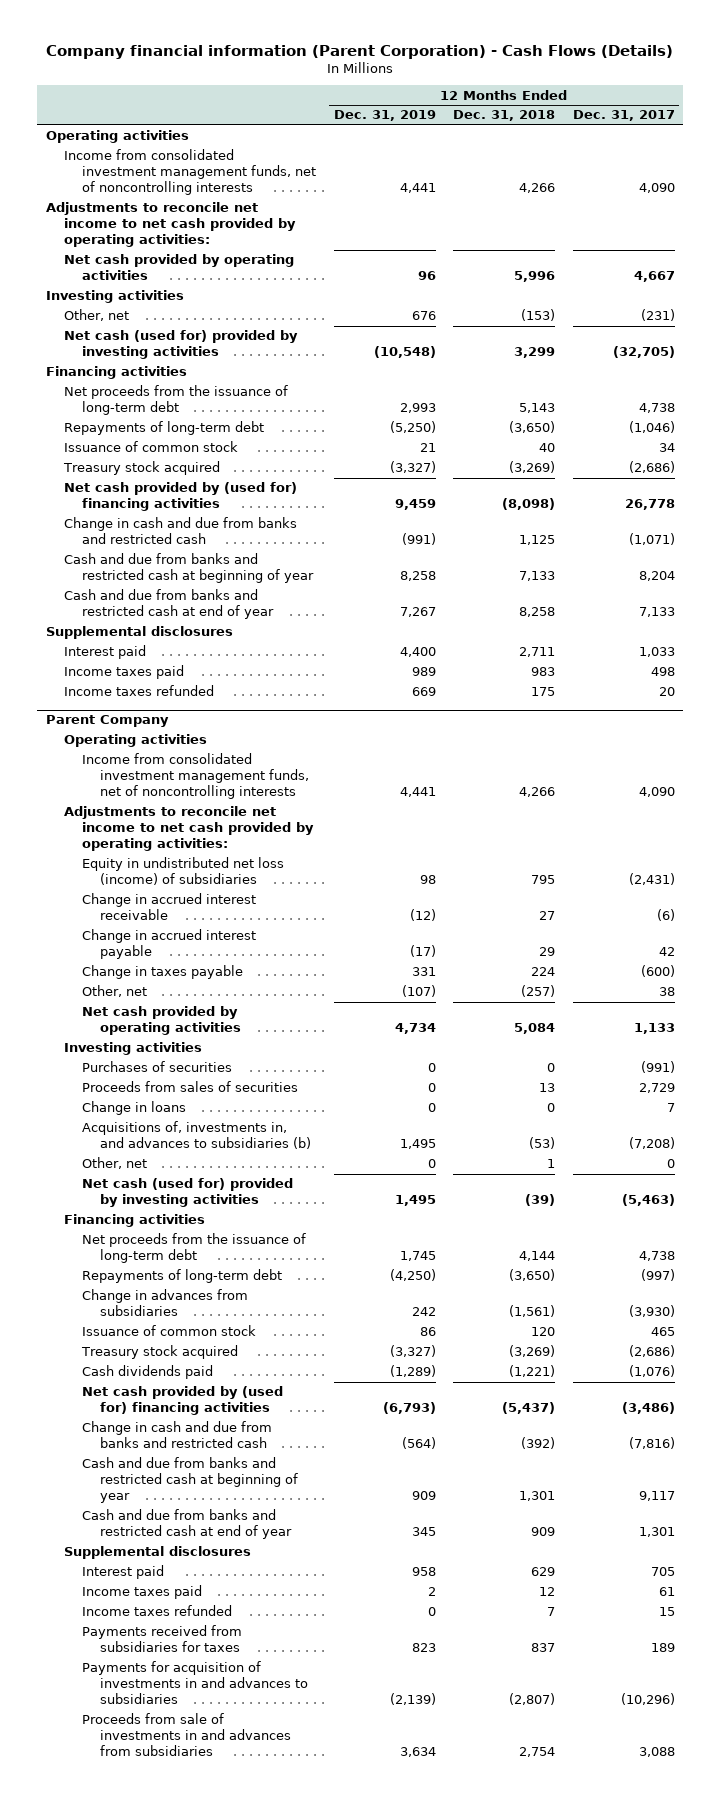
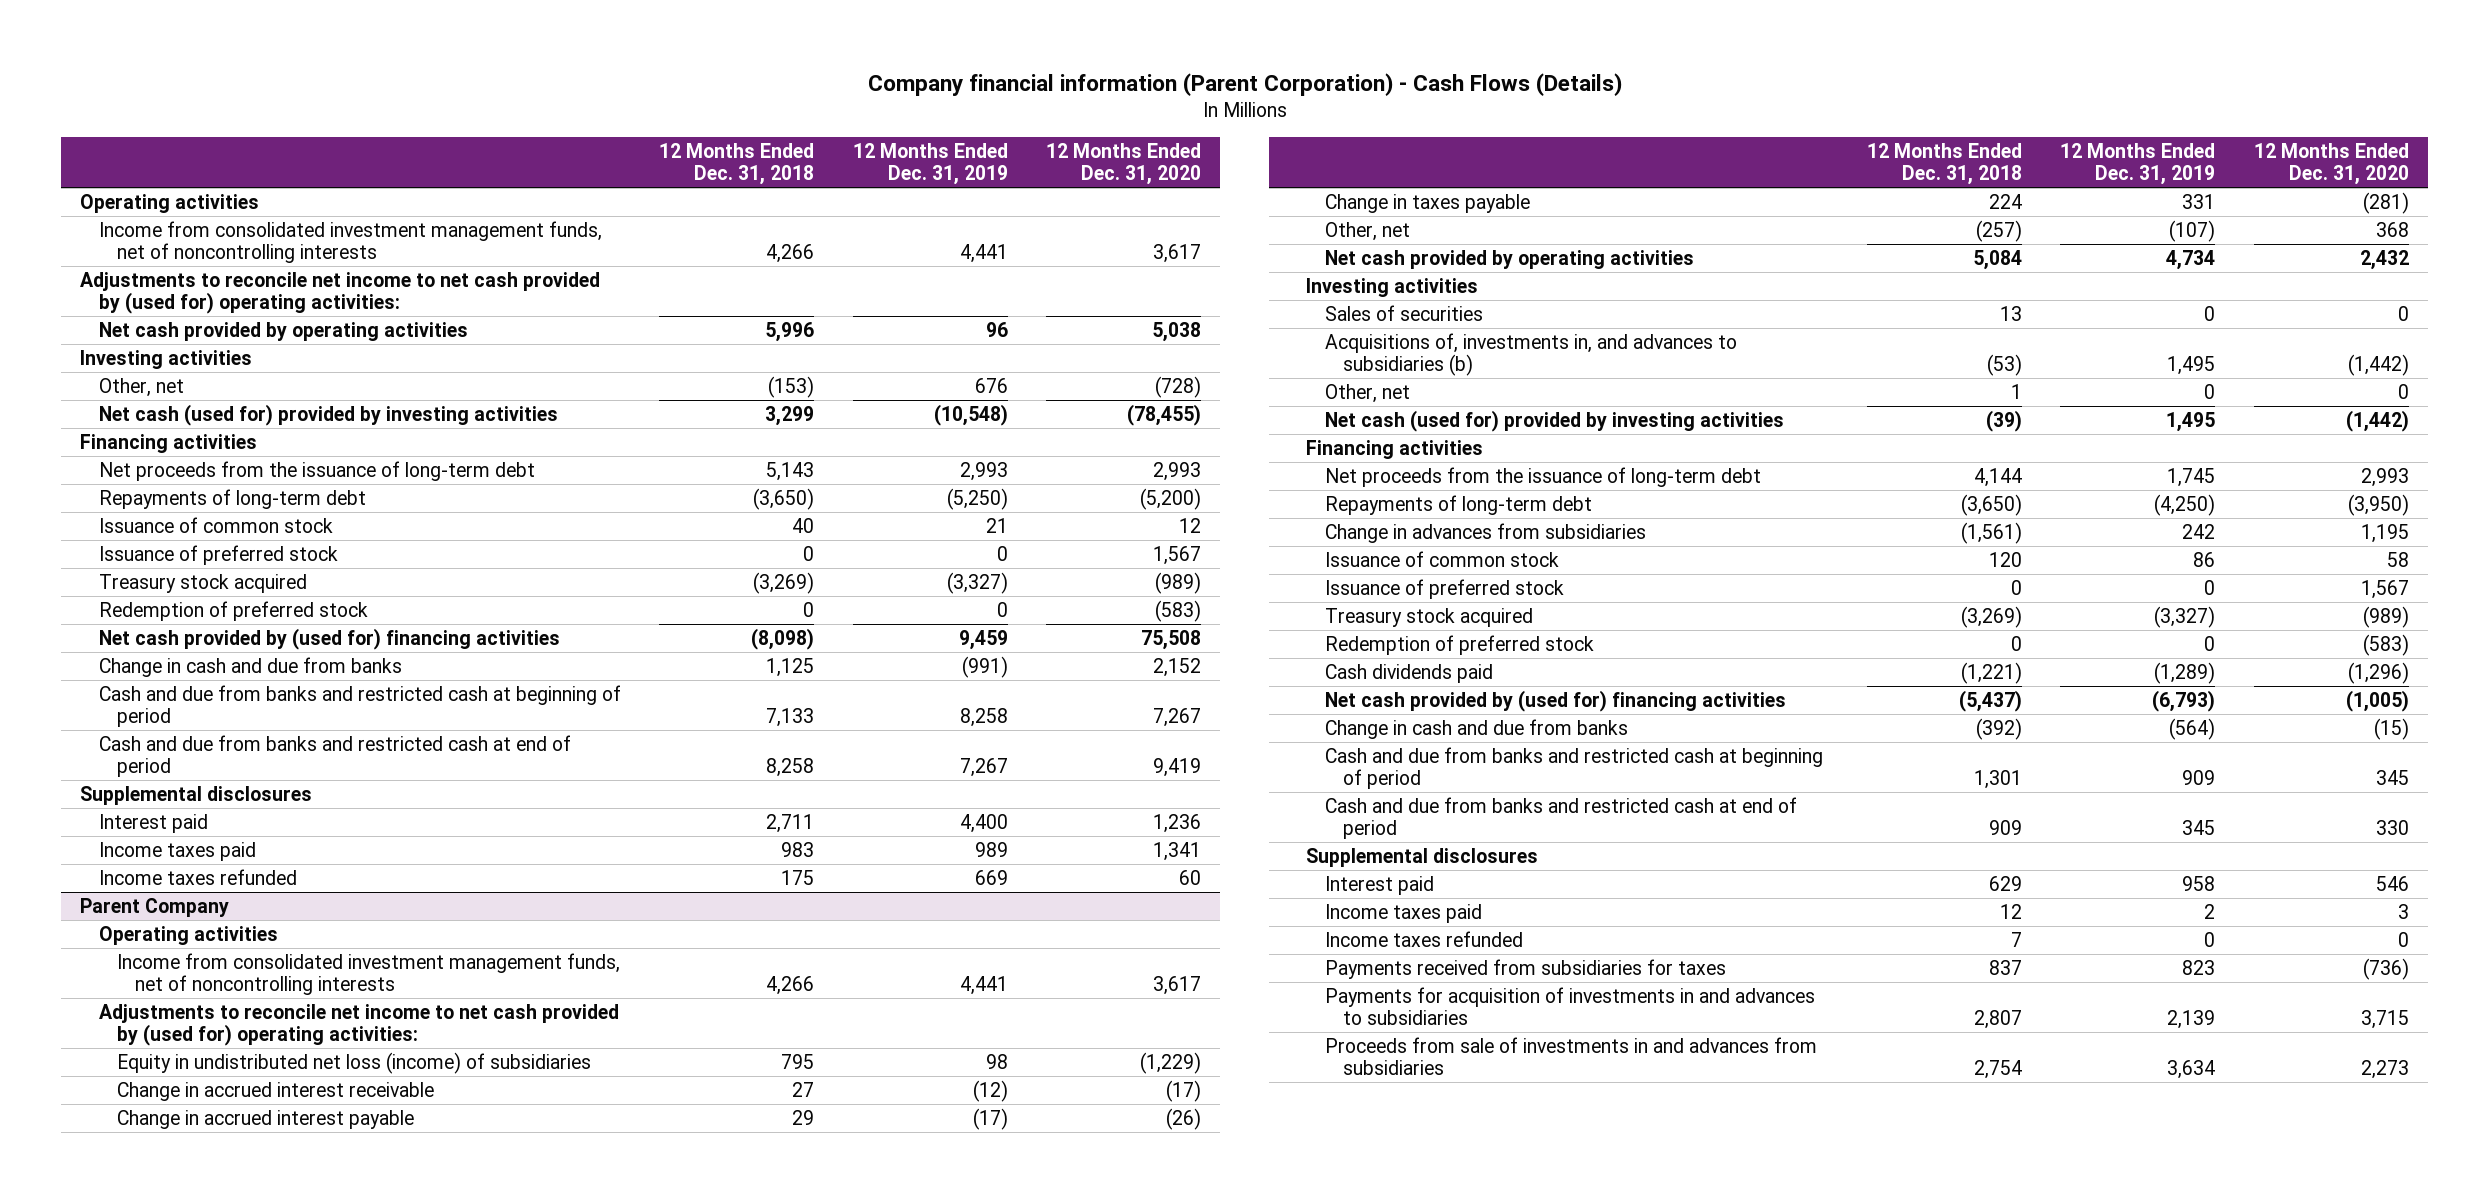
- | 12 Months Ended Dec. 31, 2019 | 12 Months Ended Dec. 31, 2018 | 12 Months Ended Dec. 31, 2017
+ | 12 Months Ended Dec. 31, 2018 | 12 Months Ended Dec. 31, 2019 | 12 Months Ended Dec. 31, 2020
- Adjustments to reconcile net income to net cash provided by operating activities:
+ Adjustments to reconcile net income to net cash provided by (used for) operating activities:
+ Issuance of preferred stock | 0 | 0 | 1,567
+ Redemption of preferred stock | 0 | 0 | (583)
- Change in cash and due from banks and restricted cash | (991) | 1,125 | (1,071)
- Cash and due from banks and restricted cash at beginning of year | 8,258 | 7,133 | 8,204
- Cash and due from banks and restricted cash at end of year | 7,267 | 8,258 | 7,133
+ Change in cash and due from banks | 1,125 | (991) | 2,152
+ Cash and due from banks and restricted cash at beginning of period | 7,133 | 8,258 | 7,267
+ Cash and due from banks and restricted cash at end of period | 8,258 | 7,267 | 9,419
@ Parent Company
- Adjustments to reconcile net income to net cash provided by operating activities:
+ Adjustments to reconcile net income to net cash provided by (used for) operating activities:
- Purchases of securities | 0 | 0 | (991)
- Proceeds from sales of securities | 0 | 13 | 2,729
- Change in loans | 0 | 0 | 7
+ Sales of securities | 13 | 0 | 0
+ Issuance of preferred stock | 0 | 0 | 1,567
+ Redemption of preferred stock | 0 | 0 | (583)
- Change in cash and due from banks and restricted cash | (564) | (392) | (7,816)
- Cash and due from banks and restricted cash at beginning of year | 909 | 1,301 | 9,117
- Cash and due from banks and restricted cash at end of year | 345 | 909 | 1,301
+ Change in cash and due from banks | (392) | (564) | (15)
+ Cash and due from banks and restricted cash at beginning of period | 1,301 | 909 | 345
+ Cash and due from banks and restricted cash at end of period | 909 | 345 | 330
- Payments for acquisition of investments in and advances to subsidiaries | (2,139) | (2,807) | (10,296)
+ Payments for acquisition of investments in and advances to subsidiaries | 2,807 | 2,139 | 3,715

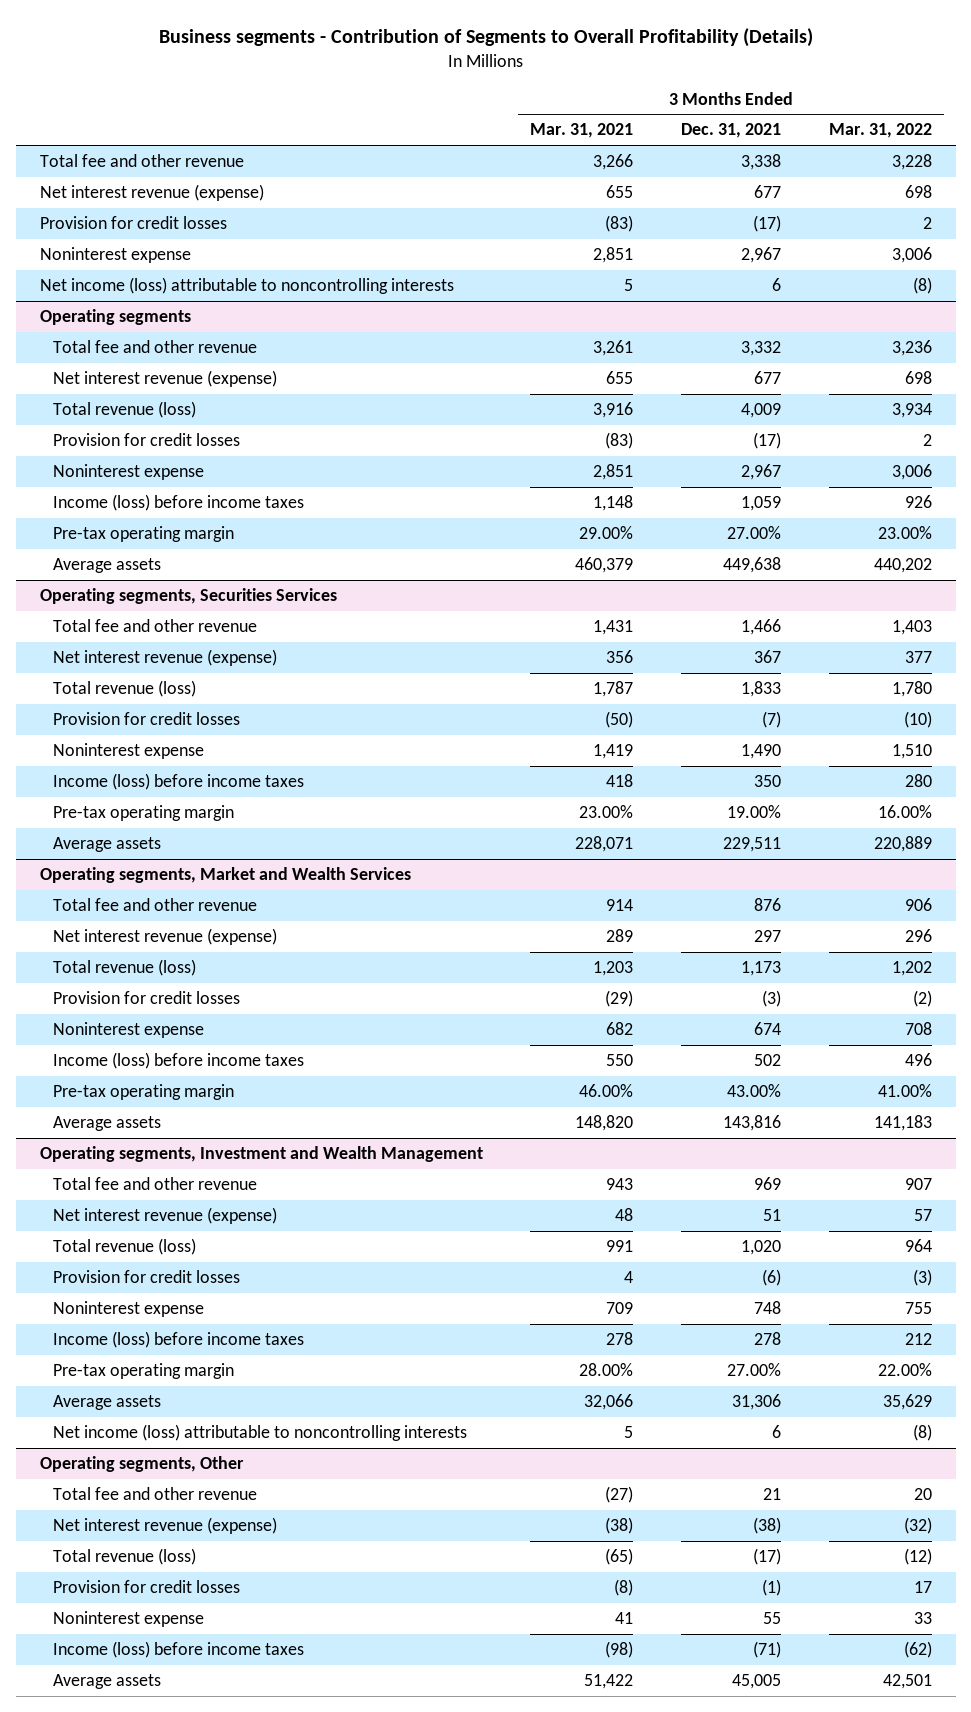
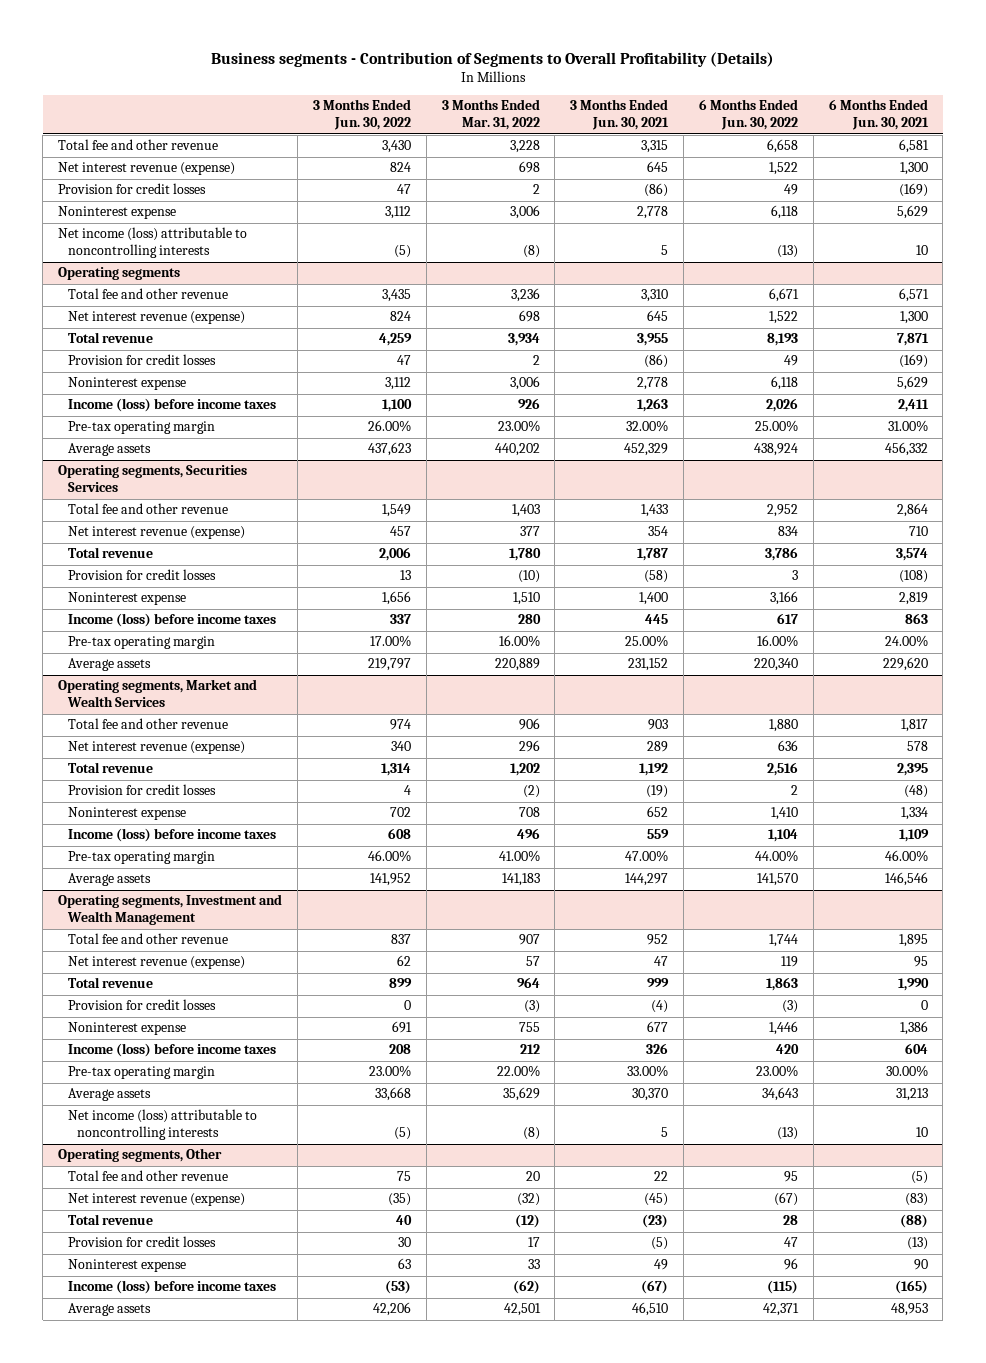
- | 3 Months Ended Mar. 31, 2021 | 3 Months Ended Dec. 31, 2021 | 3 Months Ended Mar. 31, 2022
+ | 3 Months Ended Jun. 30, 2022 | 3 Months Ended Mar. 31, 2022 | 3 Months Ended Jun. 30, 2021 | 6 Months Ended Jun. 30, 2022 | 6 Months Ended Jun. 30, 2021
@ Operating segments
- Total revenue (loss) | 3,916 | 4,009 | 3,934
+ Total revenue | 4,259 | 3,934 | 3,955 | 8,193 | 7,871
@ Operating segments, Securities Services
- Total revenue (loss) | 1,787 | 1,833 | 1,780
+ Total revenue | 2,006 | 1,780 | 1,787 | 3,786 | 3,574
@ Operating segments, Market and Wealth Services
- Total revenue (loss) | 1,203 | 1,173 | 1,202
+ Total revenue | 1,314 | 1,202 | 1,192 | 2,516 | 2,395
@ Operating segments, Investment and Wealth Management
- Total revenue (loss) | 991 | 1,020 | 964
+ Total revenue | 899 | 964 | 999 | 1,863 | 1,990
@ Operating segments, Other
- Total revenue (loss) | (65) | (17) | (12)
+ Total revenue | 40 | (12) | (23) | 28 | (88)

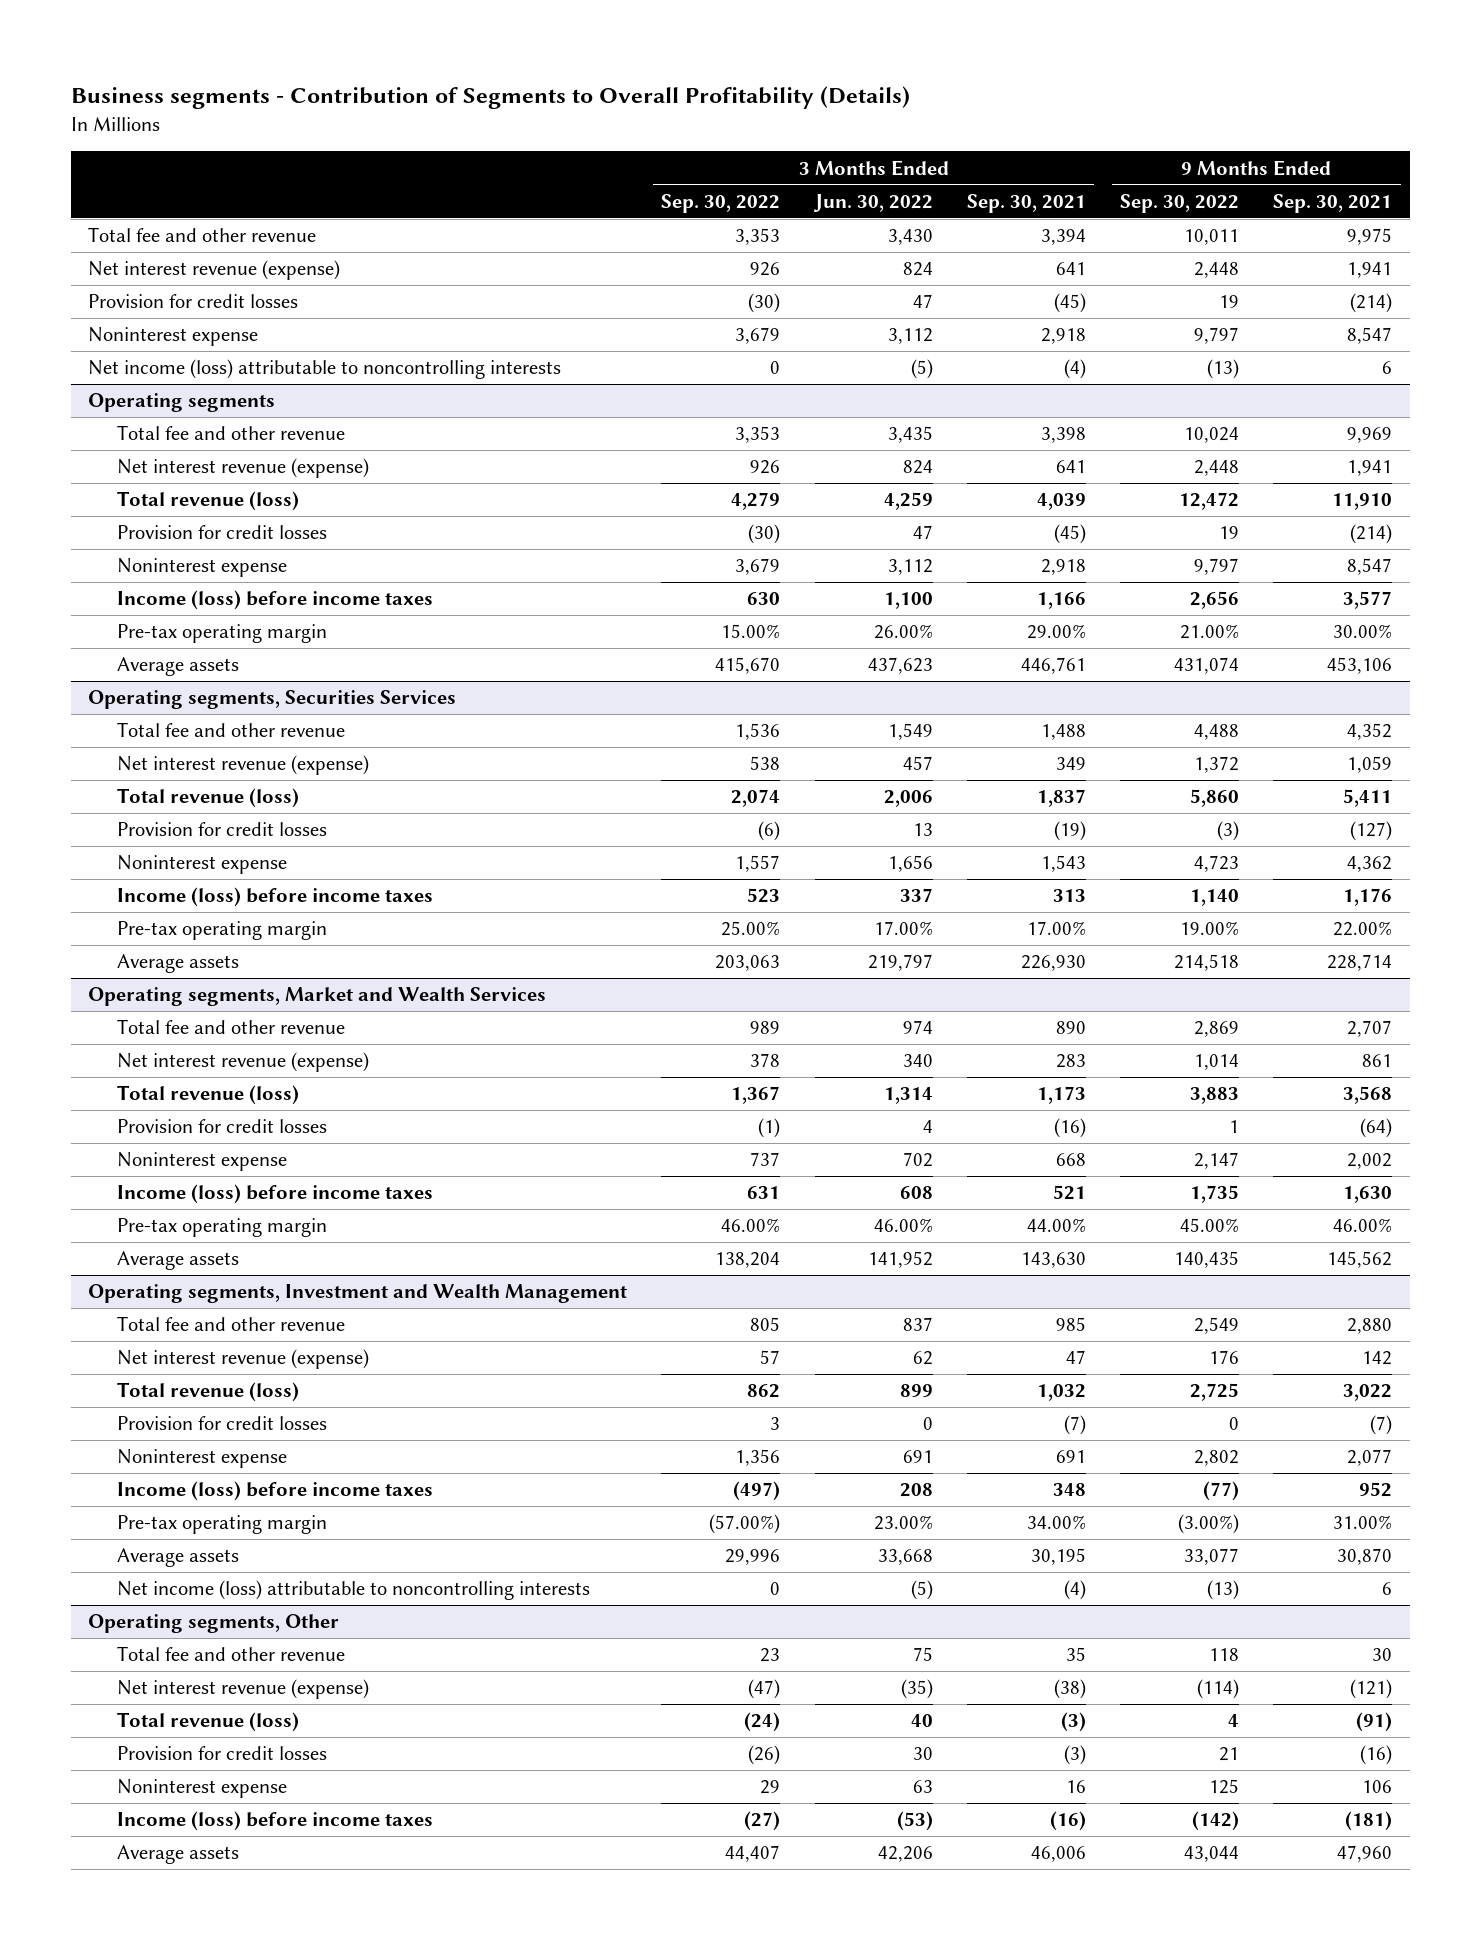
- | 3 Months Ended Jun. 30, 2022 | 3 Months Ended Mar. 31, 2022 | 3 Months Ended Jun. 30, 2021 | 6 Months Ended Jun. 30, 2022 | 6 Months Ended Jun. 30, 2021
+ | 3 Months Ended Sep. 30, 2022 | 3 Months Ended Jun. 30, 2022 | 3 Months Ended Sep. 30, 2021 | 9 Months Ended Sep. 30, 2022 | 9 Months Ended Sep. 30, 2021
@ Operating segments
- Total revenue | 4,259 | 3,934 | 3,955 | 8,193 | 7,871
+ Total revenue (loss) | 4,279 | 4,259 | 4,039 | 12,472 | 11,910
@ Operating segments, Securities Services
- Total revenue | 2,006 | 1,780 | 1,787 | 3,786 | 3,574
+ Total revenue (loss) | 2,074 | 2,006 | 1,837 | 5,860 | 5,411
@ Operating segments, Market and Wealth Services
- Total revenue | 1,314 | 1,202 | 1,192 | 2,516 | 2,395
+ Total revenue (loss) | 1,367 | 1,314 | 1,173 | 3,883 | 3,568
@ Operating segments, Investment and Wealth Management
- Total revenue | 899 | 964 | 999 | 1,863 | 1,990
+ Total revenue (loss) | 862 | 899 | 1,032 | 2,725 | 3,022
@ Operating segments, Other
- Total revenue | 40 | (12) | (23) | 28 | (88)
+ Total revenue (loss) | (24) | 40 | (3) | 4 | (91)

